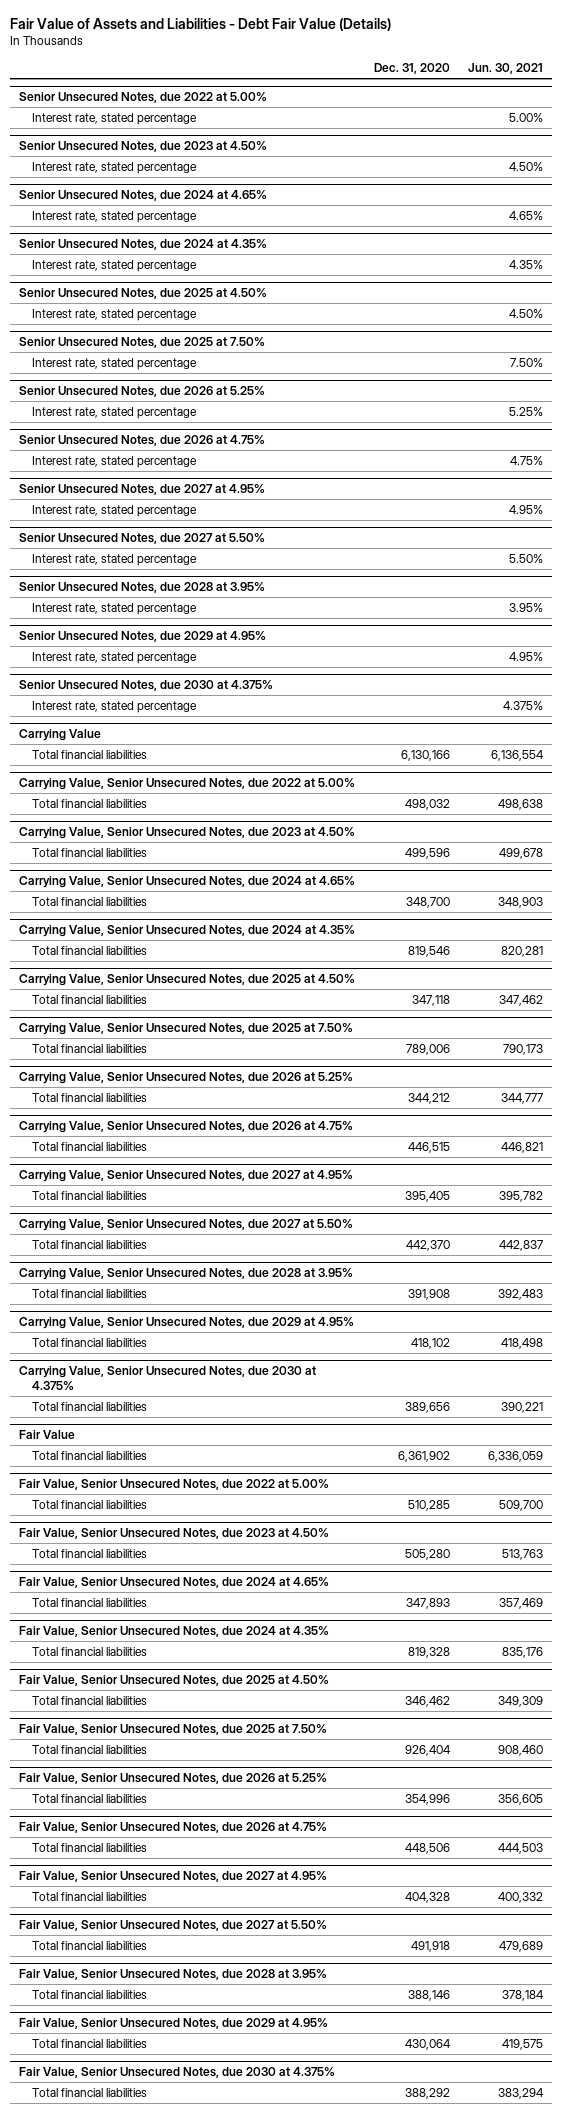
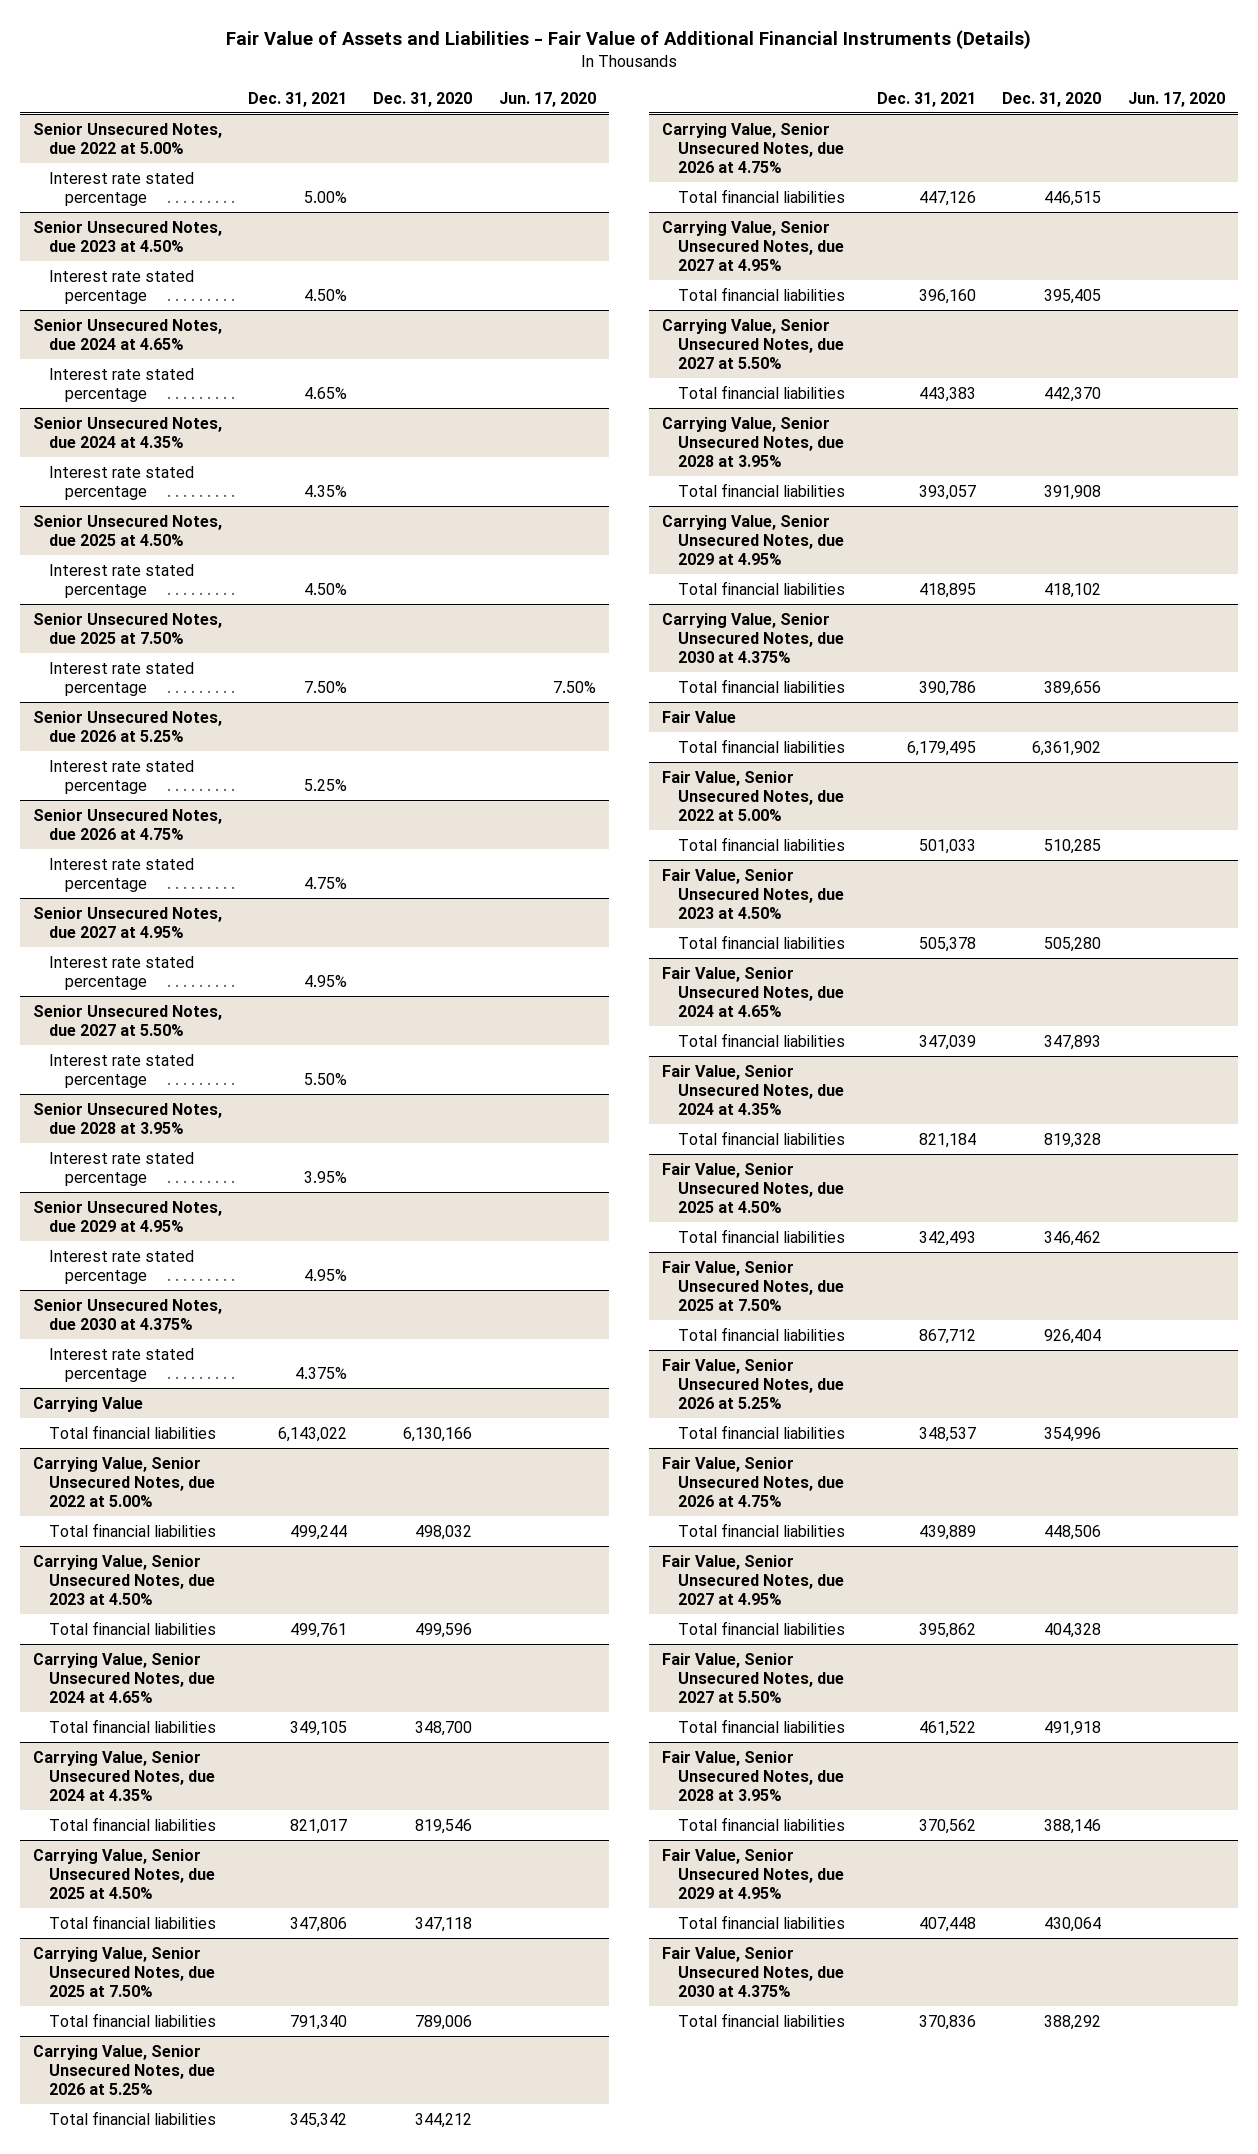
- Fair Value of Assets and Liabilities - Debt Fair Value (Details)
+ Fair Value of Assets and Liabilities - Fair Value of Additional Financial Instruments (Details)
- | Dec. 31, 2020 | Jun. 30, 2021
+ | Dec. 31, 2021 | Dec. 31, 2020 | Jun. 17, 2020
@ Senior Unsecured Notes, due 2022 at 5.00%
- Interest rate, stated percentage | | 5.00%
+ Interest rate stated percentage | 5.00% | |
@ Senior Unsecured Notes, due 2023 at 4.50%
- Interest rate, stated percentage | | 4.50%
+ Interest rate stated percentage | 4.50% | |
@ Senior Unsecured Notes, due 2024 at 4.65%
- Interest rate, stated percentage | | 4.65%
+ Interest rate stated percentage | 4.65% | |
@ Senior Unsecured Notes, due 2024 at 4.35%
- Interest rate, stated percentage | | 4.35%
+ Interest rate stated percentage | 4.35% | |
@ Senior Unsecured Notes, due 2025 at 4.50%
- Interest rate, stated percentage | | 4.50%
+ Interest rate stated percentage | 4.50% | |
@ Senior Unsecured Notes, due 2025 at 7.50%
- Interest rate, stated percentage | | 7.50%
+ Interest rate stated percentage | 7.50% | | 7.50%
@ Senior Unsecured Notes, due 2026 at 5.25%
- Interest rate, stated percentage | | 5.25%
+ Interest rate stated percentage | 5.25% | |
@ Senior Unsecured Notes, due 2026 at 4.75%
- Interest rate, stated percentage | | 4.75%
+ Interest rate stated percentage | 4.75% | |
@ Senior Unsecured Notes, due 2027 at 4.95%
- Interest rate, stated percentage | | 4.95%
+ Interest rate stated percentage | 4.95% | |
@ Senior Unsecured Notes, due 2027 at 5.50%
- Interest rate, stated percentage | | 5.50%
+ Interest rate stated percentage | 5.50% | |
@ Senior Unsecured Notes, due 2028 at 3.95%
- Interest rate, stated percentage | | 3.95%
+ Interest rate stated percentage | 3.95% | |
@ Senior Unsecured Notes, due 2029 at 4.95%
- Interest rate, stated percentage | | 4.95%
+ Interest rate stated percentage | 4.95% | |
@ Senior Unsecured Notes, due 2030 at 4.375%
- Interest rate, stated percentage | | 4.375%
+ Interest rate stated percentage | 4.375% | |

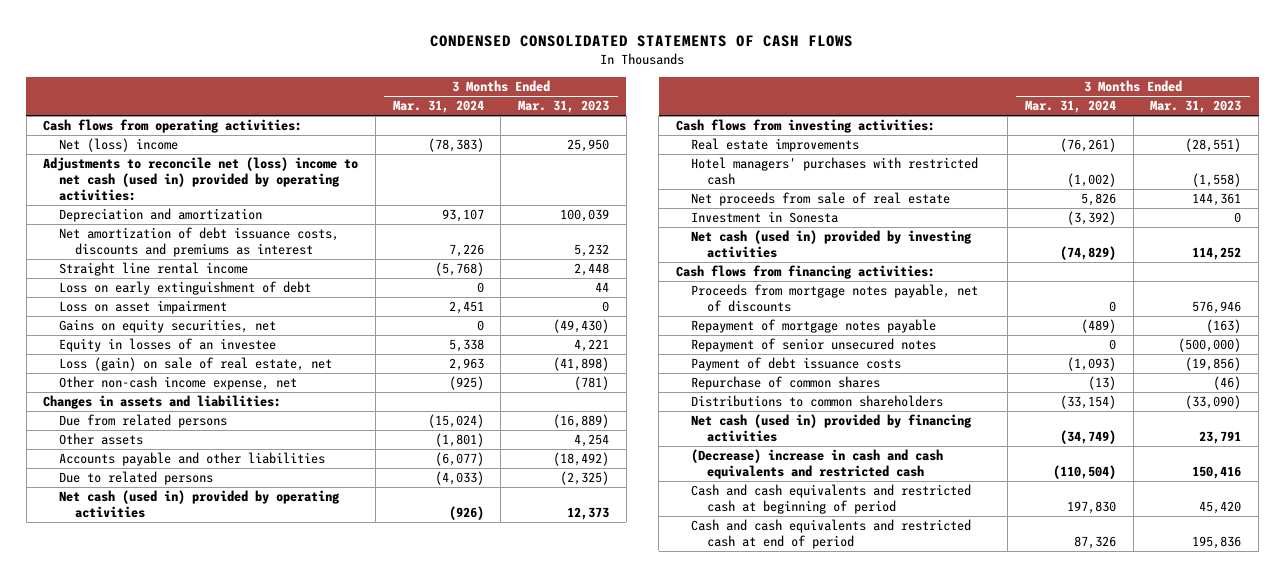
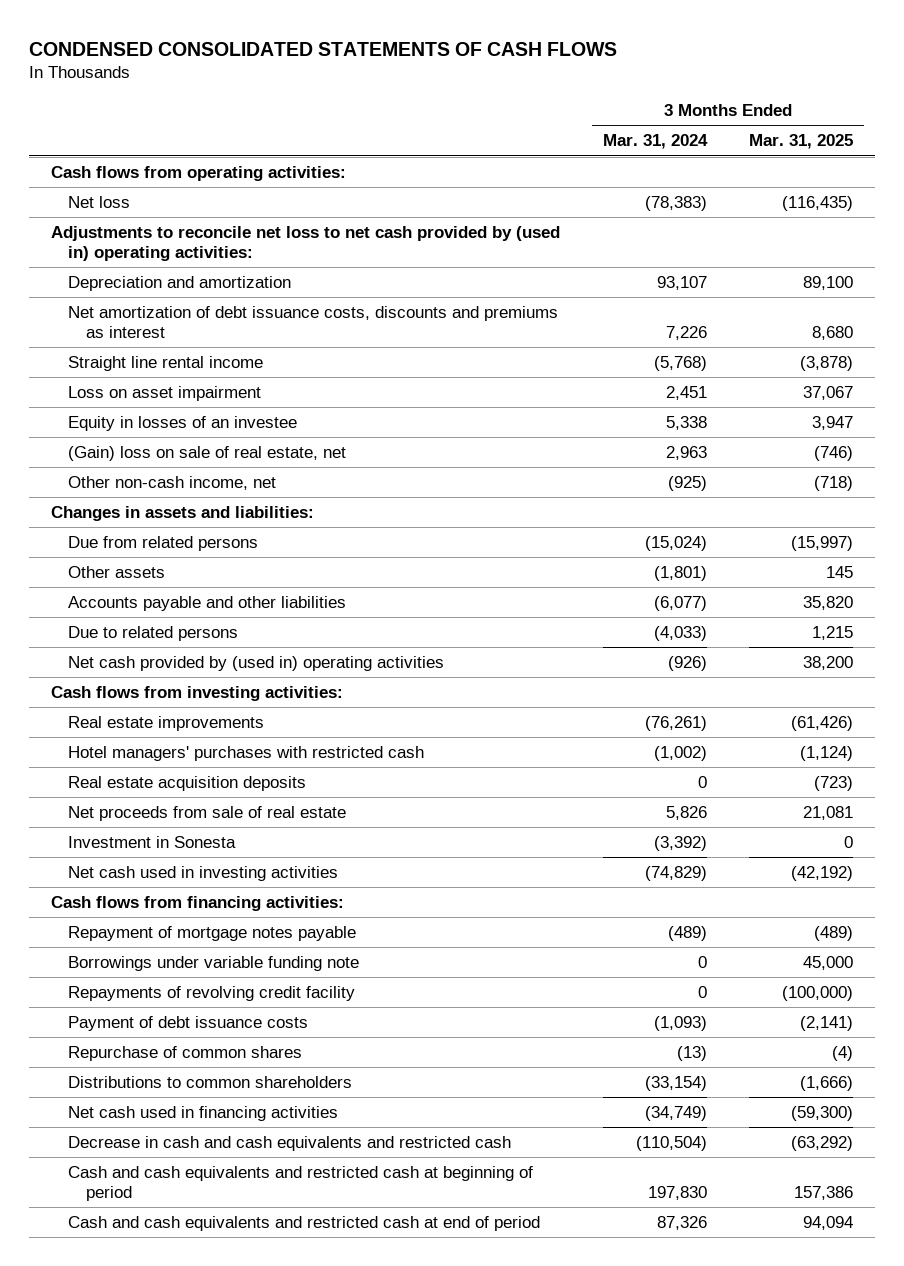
- | 3 Months Ended Mar. 31, 2024 | 3 Months Ended Mar. 31, 2023
+ | 3 Months Ended Mar. 31, 2024 | 3 Months Ended Mar. 31, 2025
- Net (loss) income | (78,383) | 25,950
- Adjustments to reconcile net (loss) income to net cash (used in) provided by operating activities:
+ Net loss | (78,383) | (116,435)
+ Adjustments to reconcile net loss to net cash provided by (used in) operating activities:
- Loss on early extinguishment of debt | 0 | 44
- Gains on equity securities, net | 0 | (49,430)
- Loss (gain) on sale of real estate, net | 2,963 | (41,898)
- Other non-cash income expense, net | (925) | (781)
+ (Gain) loss on sale of real estate, net | 2,963 | (746)
+ Other non-cash income, net | (925) | (718)
- Net cash (used in) provided by operating activities | (926) | 12,373
+ Net cash provided by (used in) operating activities | (926) | 38,200
+ Real estate acquisition deposits | 0 | (723)
- Net cash (used in) provided by investing activities | (74,829) | 114,252
+ Net cash used in investing activities | (74,829) | (42,192)
- Proceeds from mortgage notes payable, net of discounts | 0 | 576,946
- Repayment of senior unsecured notes | 0 | (500,000)
+ Borrowings under variable funding note | 0 | 45,000
+ Repayments of revolving credit facility | 0 | (100,000)
- Net cash (used in) provided by financing activities | (34,749) | 23,791
- (Decrease) increase in cash and cash equivalents and restricted cash | (110,504) | 150,416
+ Net cash used in financing activities | (34,749) | (59,300)
+ Decrease in cash and cash equivalents and restricted cash | (110,504) | (63,292)

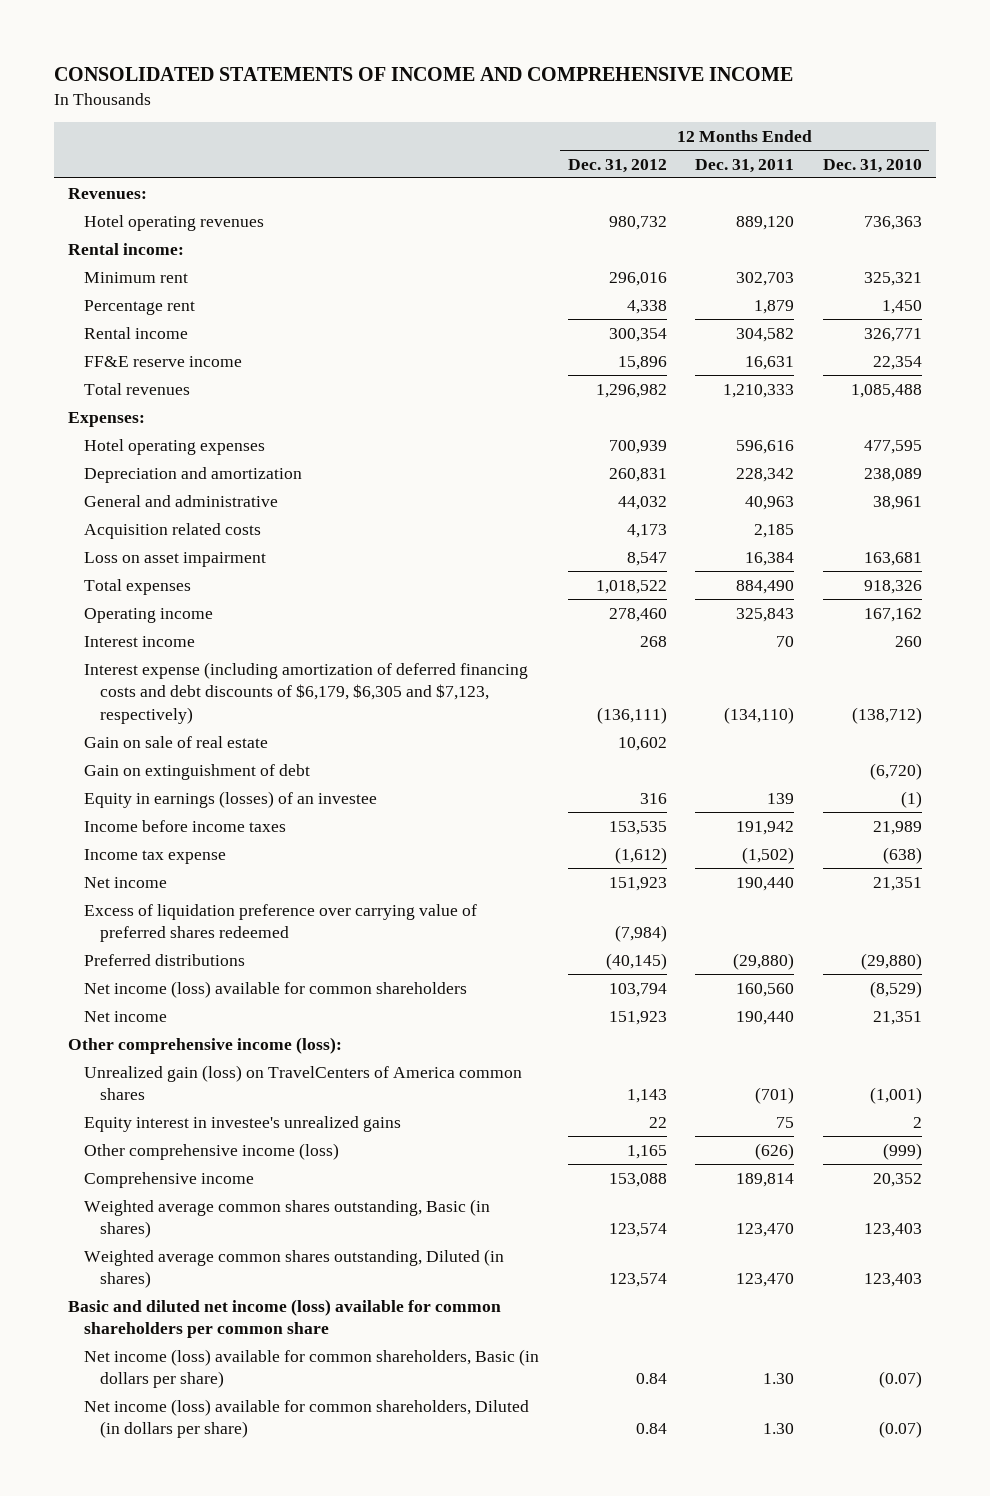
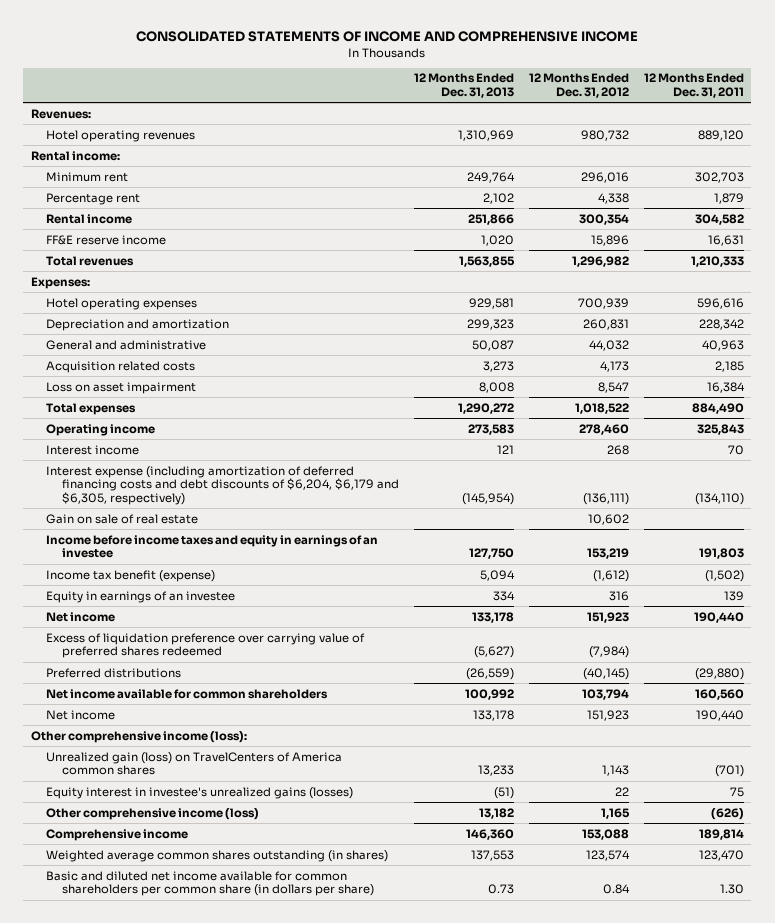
- | 12 Months Ended Dec. 31, 2012 | 12 Months Ended Dec. 31, 2011 | 12 Months Ended Dec. 31, 2010
+ | 12 Months Ended Dec. 31, 2013 | 12 Months Ended Dec. 31, 2012 | 12 Months Ended Dec. 31, 2011
- Interest expense (including amortization of deferred financing costs and debt discounts of $6,179, $6,305 and $7,123, respectively) | (136,111) | (134,110) | (138,712)
+ Interest expense (including amortization of deferred financing costs and debt discounts of $6,204, $6,179 and $6,305, respectively) | (145,954) | (136,111) | (134,110)
- Gain on extinguishment of debt | | | (6,720)
- Equity in earnings (losses) of an investee | 316 | 139 | (1)
- Income before income taxes | 153,535 | 191,942 | 21,989
- Income tax expense | (1,612) | (1,502) | (638)
+ Income before income taxes and equity in earnings of an investee | 127,750 | 153,219 | 191,803
+ Income tax benefit (expense) | 5,094 | (1,612) | (1,502)
+ Equity in earnings of an investee | 334 | 316 | 139
- Net income (loss) available for common shareholders | 103,794 | 160,560 | (8,529)
+ Net income available for common shareholders | 100,992 | 103,794 | 160,560
- Equity interest in investee's unrealized gains | 22 | 75 | 2
+ Equity interest in investee's unrealized gains (losses) | (51) | 22 | 75
- Weighted average common shares outstanding, Basic (in shares) | 123,574 | 123,470 | 123,403
- Weighted average common shares outstanding, Diluted (in shares) | 123,574 | 123,470 | 123,403
- Basic and diluted net income (loss) available for common shareholders per common share
- Net income (loss) available for common shareholders, Basic (in dollars per share) | 0.84 | 1.30 | (0.07)
- Net income (loss) available for common shareholders, Diluted (in dollars per share) | 0.84 | 1.30 | (0.07)
+ Weighted average common shares outstanding (in shares) | 137,553 | 123,574 | 123,470
+ Basic and diluted net income available for common shareholders per common share (in dollars per share) | 0.73 | 0.84 | 1.30

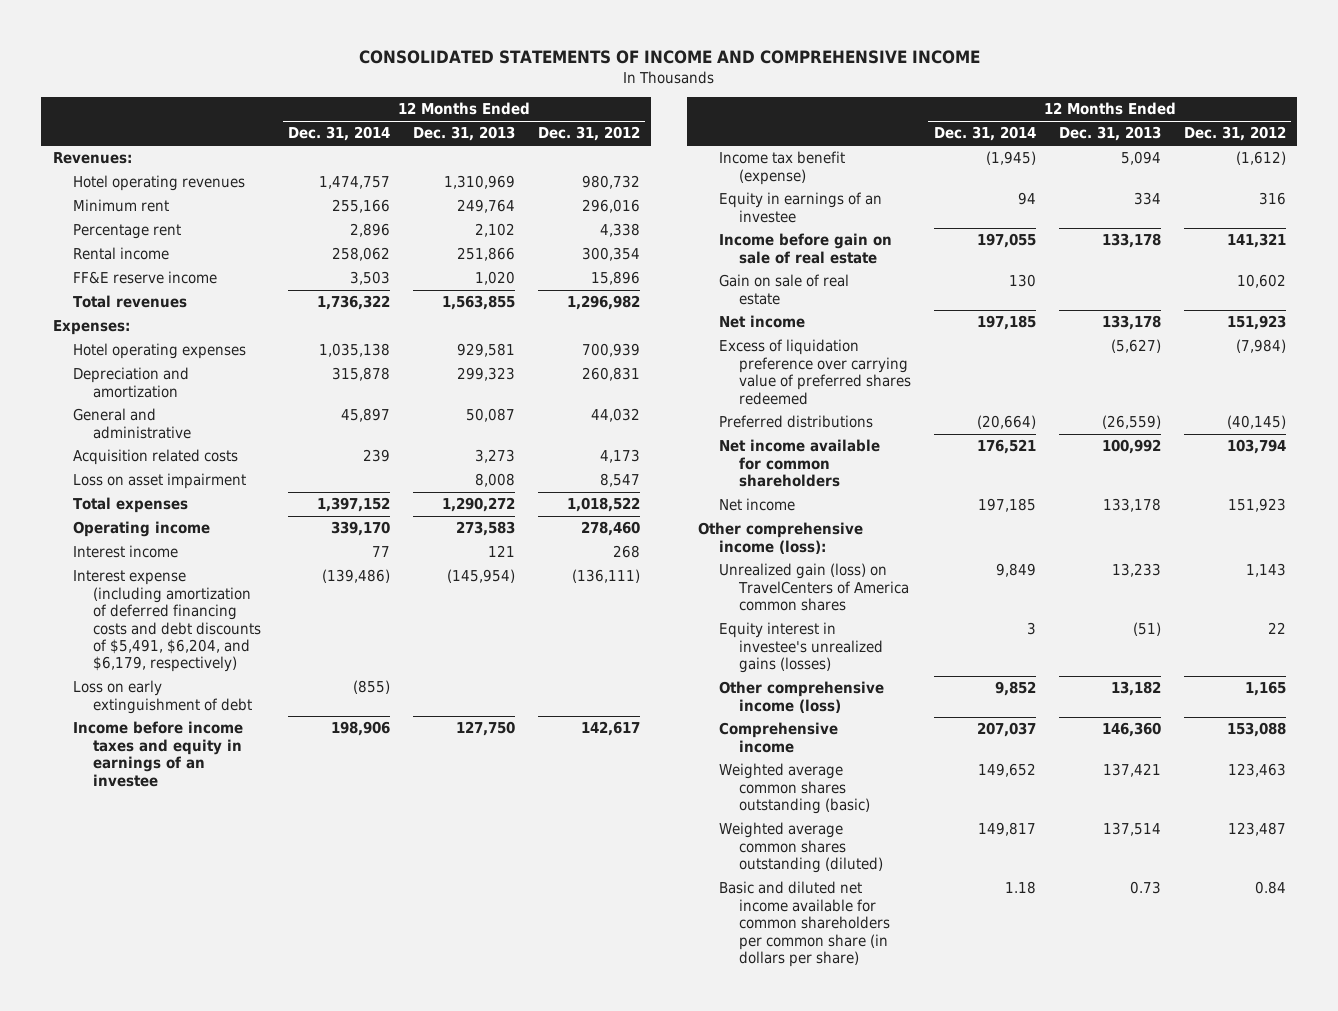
- | 12 Months Ended Dec. 31, 2013 | 12 Months Ended Dec. 31, 2012 | 12 Months Ended Dec. 31, 2011
+ | 12 Months Ended Dec. 31, 2014 | 12 Months Ended Dec. 31, 2013 | 12 Months Ended Dec. 31, 2012
- Rental income:
- Interest expense (including amortization of deferred financing costs and debt discounts of $6,204, $6,179 and $6,305, respectively) | (145,954) | (136,111) | (134,110)
- Income before income taxes and equity in earnings of an investee | 127,750 | 153,219 | 191,803
+ Interest expense (including amortization of deferred financing costs and debt discounts of $5,491, $6,204, and $6,179, respectively) | (139,486) | (145,954) | (136,111)
+ Loss on early extinguishment of debt | (855) | |
+ Income before income taxes and equity in earnings of an investee | 198,906 | 127,750 | 142,617
+ Income before gain on sale of real estate | 197,055 | 133,178 | 141,321
moved down: Gain on sale of real estate | 130 | | 10,602
- Weighted average common shares outstanding (in shares) | 137,553 | 123,574 | 123,470
+ Weighted average common shares outstanding (basic) | 149,652 | 137,421 | 123,463
+ Weighted average common shares outstanding (diluted) | 149,817 | 137,514 | 123,487

